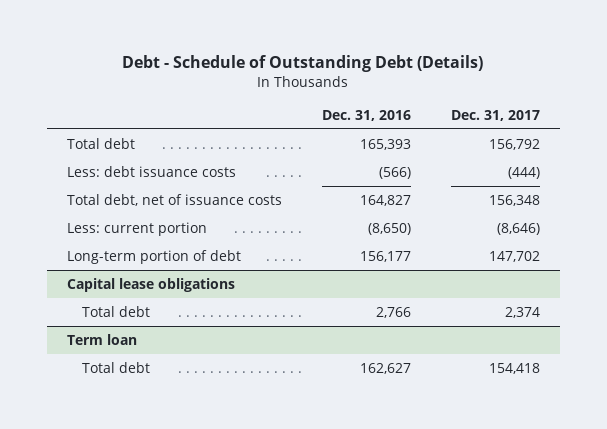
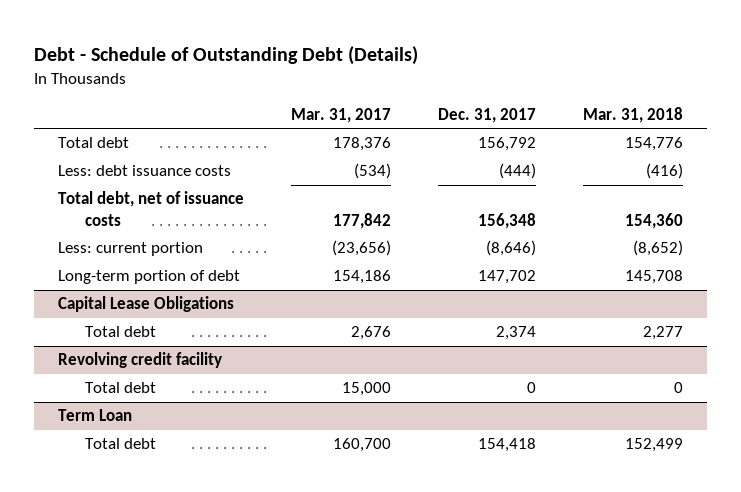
- | Dec. 31, 2016 | Dec. 31, 2017
+ | Mar. 31, 2017 | Dec. 31, 2017 | Mar. 31, 2018
- Capital lease obligations
+ Capital Lease Obligations
- Term loan
+ Revolving credit facility
+ Total debt | 15,000 | 0 | 0
+ Term Loan

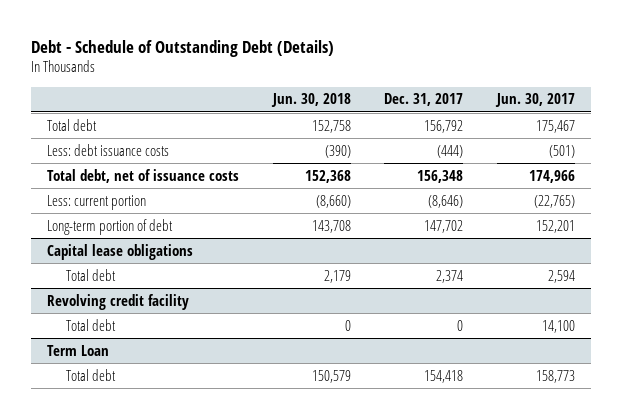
- | Mar. 31, 2017 | Dec. 31, 2017 | Mar. 31, 2018
+ | Jun. 30, 2018 | Dec. 31, 2017 | Jun. 30, 2017
- Capital Lease Obligations
+ Capital lease obligations

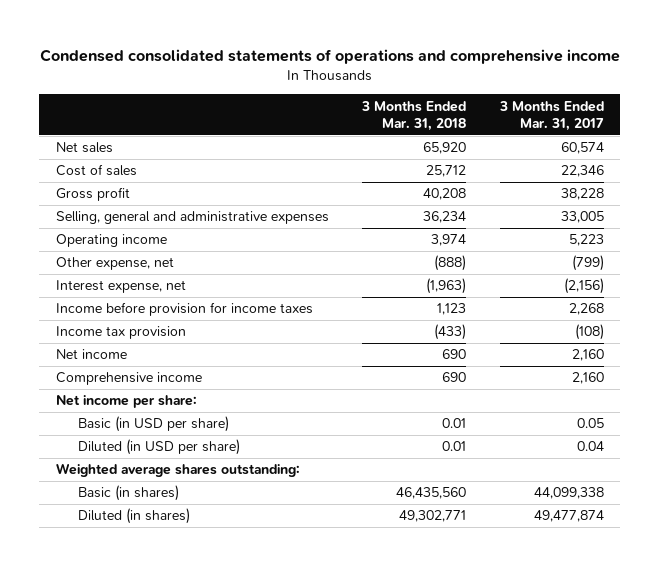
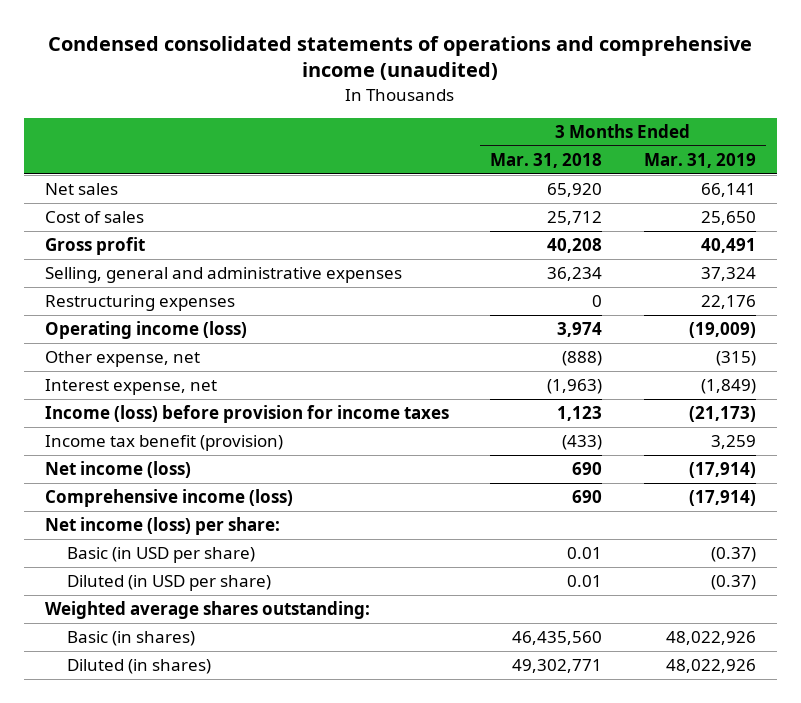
- Condensed consolidated statements of operations and comprehensive income
+ Condensed consolidated statements of operations and comprehensive income (unaudited)
- | 3 Months Ended Mar. 31, 2018 | 3 Months Ended Mar. 31, 2017
+ | 3 Months Ended Mar. 31, 2018 | 3 Months Ended Mar. 31, 2019
- Operating income | 3,974 | 5,223
+ Restructuring expenses | 0 | 22,176
+ Operating income (loss) | 3,974 | (19,009)
- Income before provision for income taxes | 1,123 | 2,268
- Income tax provision | (433) | (108)
- Net income | 690 | 2,160
- Comprehensive income | 690 | 2,160
- Net income per share:
+ Income (loss) before provision for income taxes | 1,123 | (21,173)
+ Income tax benefit (provision) | (433) | 3,259
+ Net income (loss) | 690 | (17,914)
+ Comprehensive income (loss) | 690 | (17,914)
+ Net income (loss) per share:

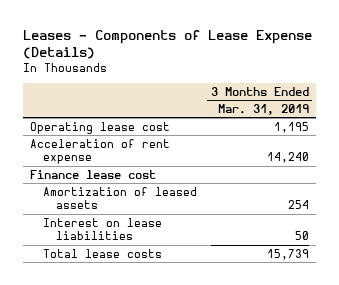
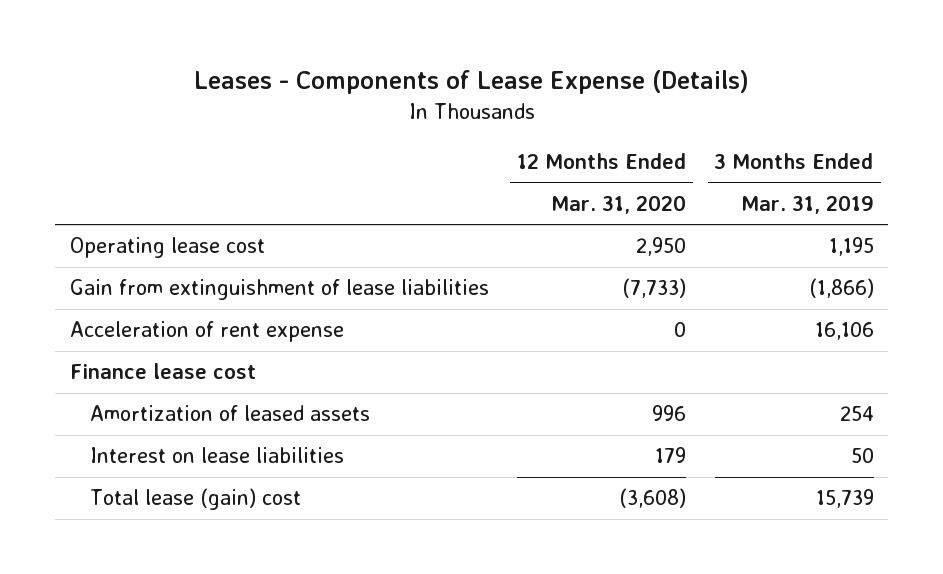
- | 3 Months Ended Mar. 31, 2019
+ | 12 Months Ended Mar. 31, 2020 | 3 Months Ended Mar. 31, 2019
- Acceleration of rent expense | 14,240
+ Gain from extinguishment of lease liabilities | (7,733) | (1,866)
+ Acceleration of rent expense | 0 | 16,106
- Total lease costs | 15,739
+ Total lease (gain) cost | (3,608) | 15,739

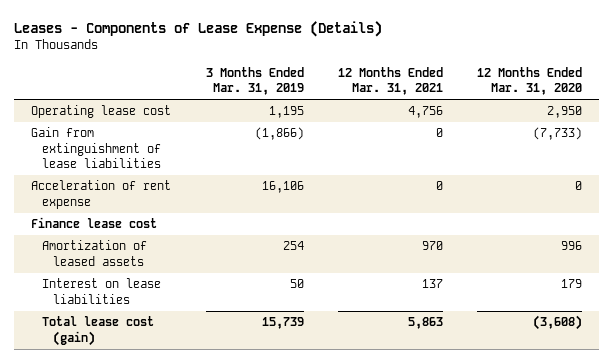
- | 12 Months Ended Mar. 31, 2020 | 3 Months Ended Mar. 31, 2019
+ | 3 Months Ended Mar. 31, 2019 | 12 Months Ended Mar. 31, 2021 | 12 Months Ended Mar. 31, 2020
- Total lease (gain) cost | (3,608) | 15,739
+ Total lease cost (gain) | 15,739 | 5,863 | (3,608)

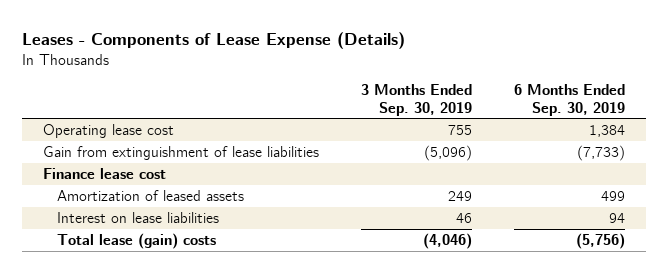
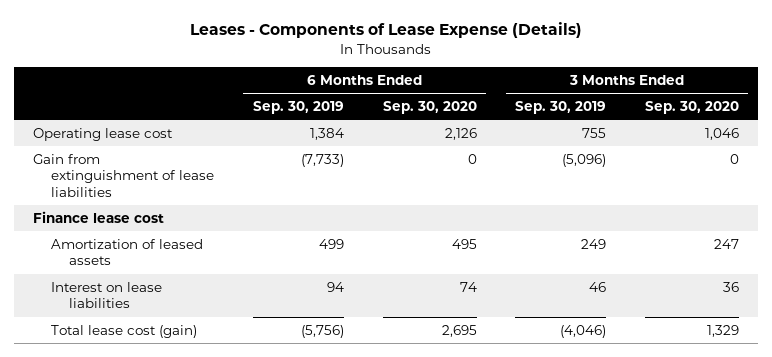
- | 3 Months Ended Sep. 30, 2019 | 6 Months Ended Sep. 30, 2019
+ | 6 Months Ended Sep. 30, 2019 | 6 Months Ended Sep. 30, 2020 | 3 Months Ended Sep. 30, 2019 | 3 Months Ended Sep. 30, 2020
- Total lease (gain) costs | (4,046) | (5,756)
+ Total lease cost (gain) | (5,756) | 2,695 | (4,046) | 1,329

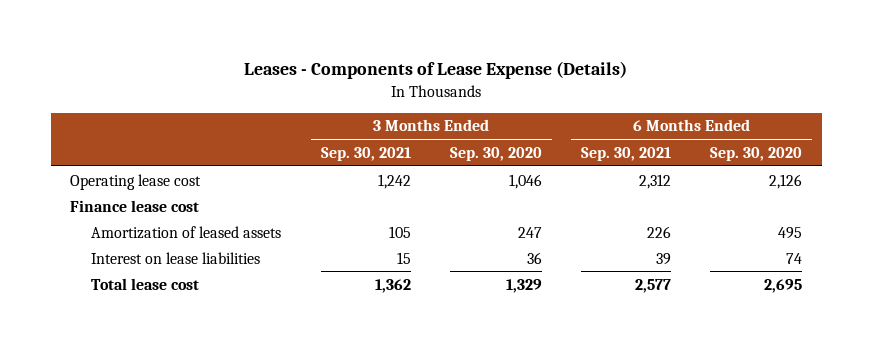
- | 6 Months Ended Sep. 30, 2019 | 6 Months Ended Sep. 30, 2020 | 3 Months Ended Sep. 30, 2019 | 3 Months Ended Sep. 30, 2020
+ | 3 Months Ended Sep. 30, 2021 | 3 Months Ended Sep. 30, 2020 | 6 Months Ended Sep. 30, 2021 | 6 Months Ended Sep. 30, 2020
- Gain from extinguishment of lease liabilities | (7,733) | 0 | (5,096) | 0
- Total lease cost (gain) | (5,756) | 2,695 | (4,046) | 1,329
+ Total lease cost | 1,362 | 1,329 | 2,577 | 2,695

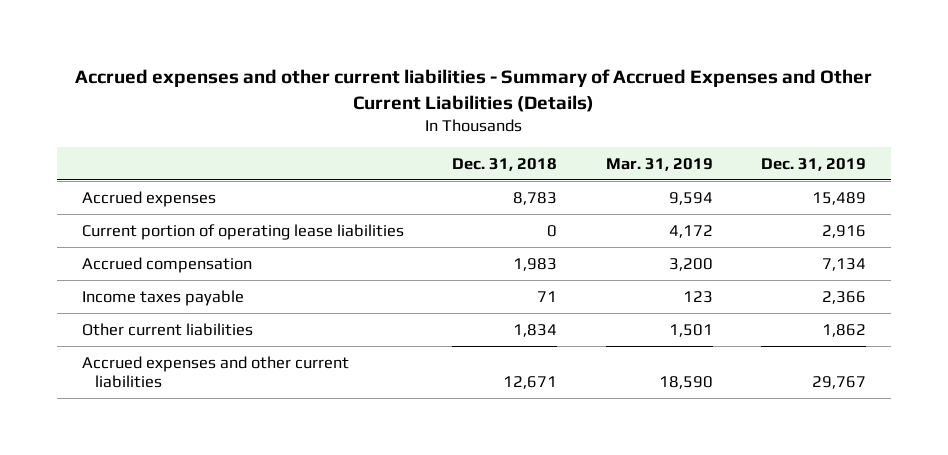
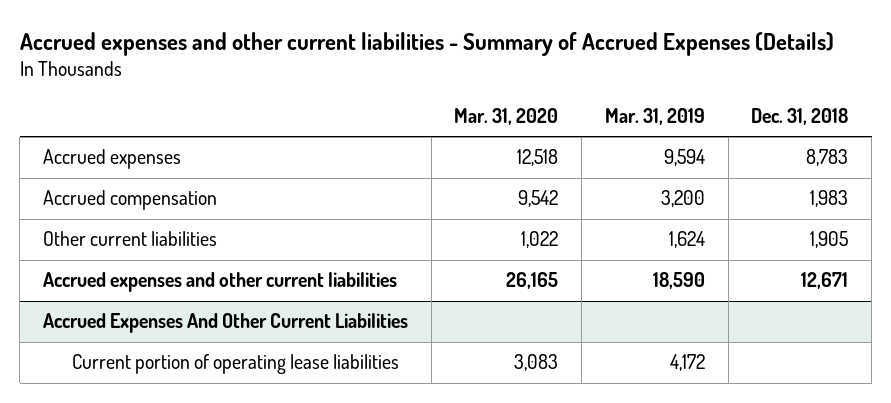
- Accrued expenses and other current liabilities - Summary of Accrued Expenses and Other Current Liabilities (Details)
+ Accrued expenses and other current liabilities - Summary of Accrued Expenses (Details)
- | Dec. 31, 2018 | Mar. 31, 2019 | Dec. 31, 2019
+ | Mar. 31, 2020 | Mar. 31, 2019 | Dec. 31, 2018
- Current portion of operating lease liabilities | 0 | 4,172 | 2,916
- Income taxes payable | 71 | 123 | 2,366
- Other current liabilities | 1,834 | 1,501 | 1,862
+ Other current liabilities | 1,022 | 1,624 | 1,905
+ Accrued Expenses And Other Current Liabilities
+ Current portion of operating lease liabilities | 3,083 | 4,172 |

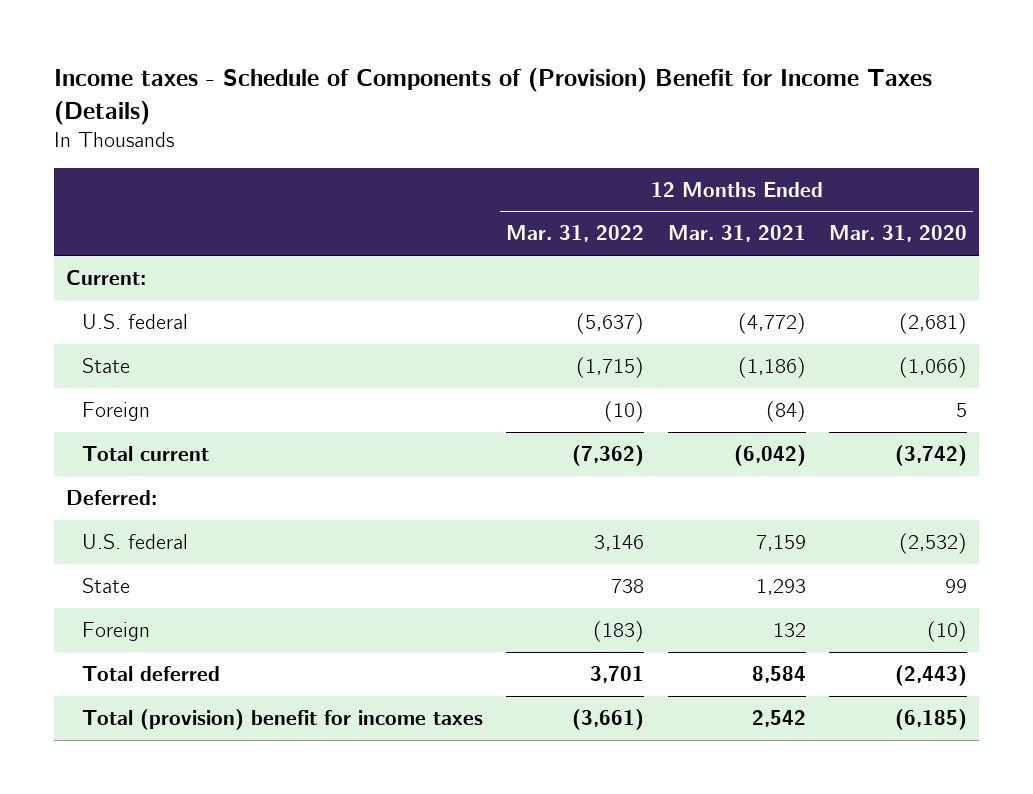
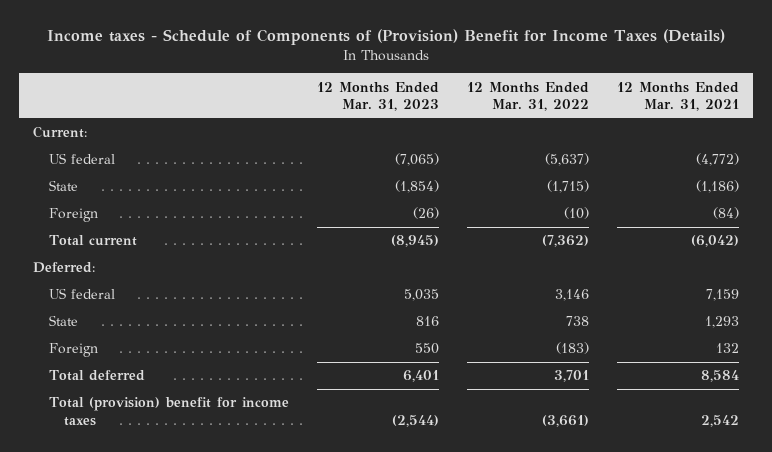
- | 12 Months Ended Mar. 31, 2022 | 12 Months Ended Mar. 31, 2021 | 12 Months Ended Mar. 31, 2020
+ | 12 Months Ended Mar. 31, 2023 | 12 Months Ended Mar. 31, 2022 | 12 Months Ended Mar. 31, 2021
- U.S. federal | (5,637) | (4,772) | (2,681)
+ US federal | (7,065) | (5,637) | (4,772)
- U.S. federal | 3,146 | 7,159 | (2,532)
+ US federal | 5,035 | 3,146 | 7,159

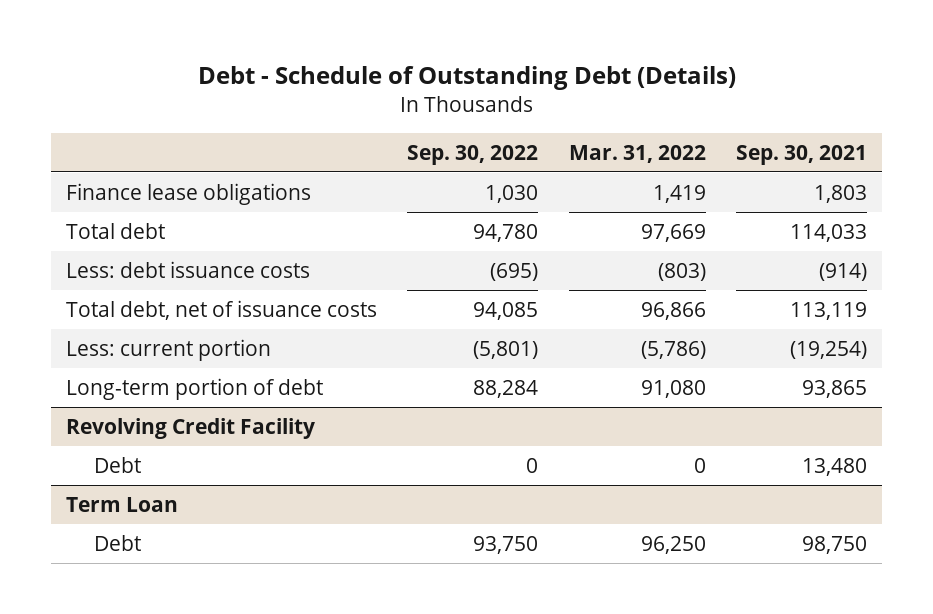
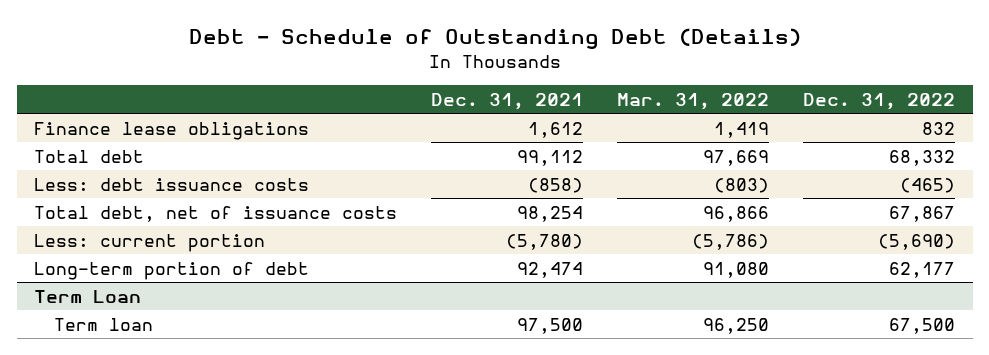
- | Sep. 30, 2022 | Mar. 31, 2022 | Sep. 30, 2021
+ | Dec. 31, 2021 | Mar. 31, 2022 | Dec. 31, 2022
- Revolving Credit Facility
- Debt | 0 | 0 | 13,480
@ Term Loan
- Debt | 93,750 | 96,250 | 98,750
+ Term loan | 97,500 | 96,250 | 67,500

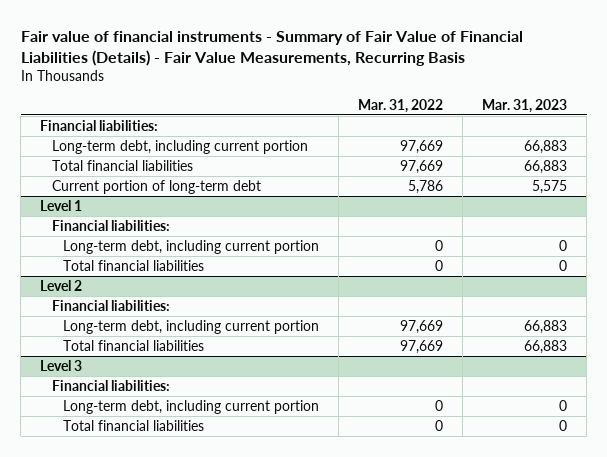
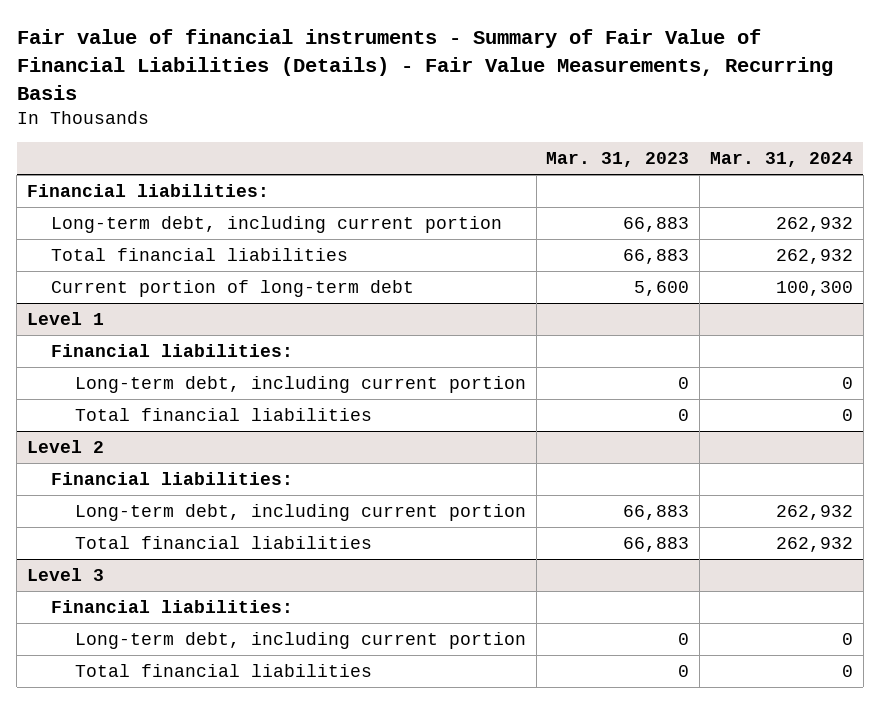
- | Mar. 31, 2022 | Mar. 31, 2023
+ | Mar. 31, 2023 | Mar. 31, 2024
- Current portion of long-term debt | 5,786 | 5,575
+ Current portion of long-term debt | 5,600 | 100,300

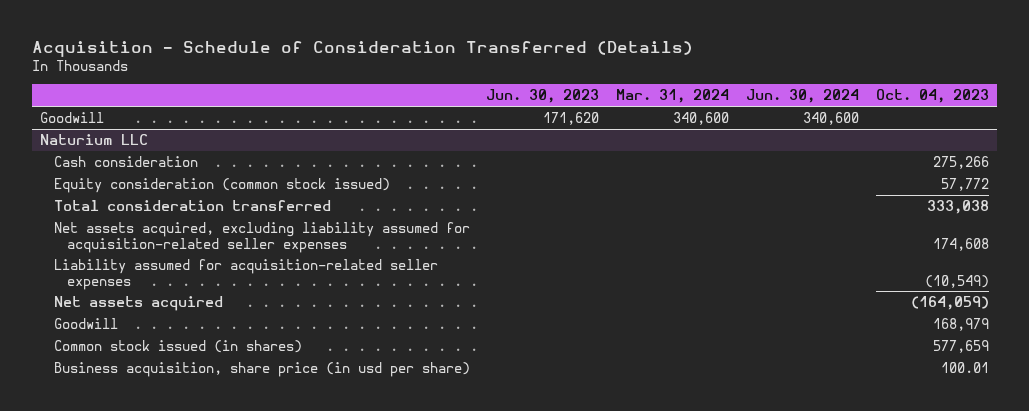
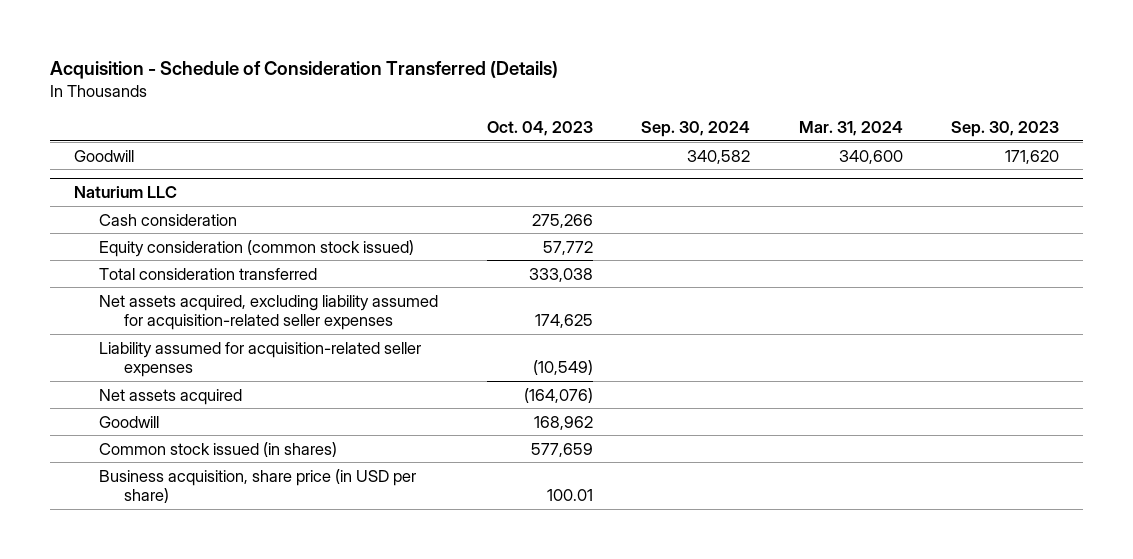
- | Jun. 30, 2023 | Mar. 31, 2024 | Jun. 30, 2024 | Oct. 04, 2023
+ | Oct. 04, 2023 | Sep. 30, 2024 | Mar. 31, 2024 | Sep. 30, 2023
@ Naturium LLC
- Net assets acquired, excluding liability assumed for acquisition-related seller expenses | | | | 174,608
+ Net assets acquired, excluding liability assumed for acquisition-related seller expenses | 174,625 | | |
- Net assets acquired | | | | (164,059)
- Goodwill | | | | 168,979
+ Net assets acquired | (164,076) | | |
+ Goodwill | 168,962 | | |
- Business acquisition, share price (in usd per share) | | | | 100.01
+ Business acquisition, share price (in USD per share) | 100.01 | | |

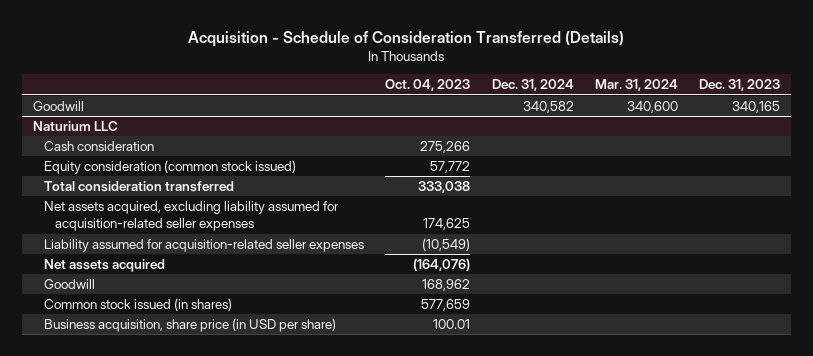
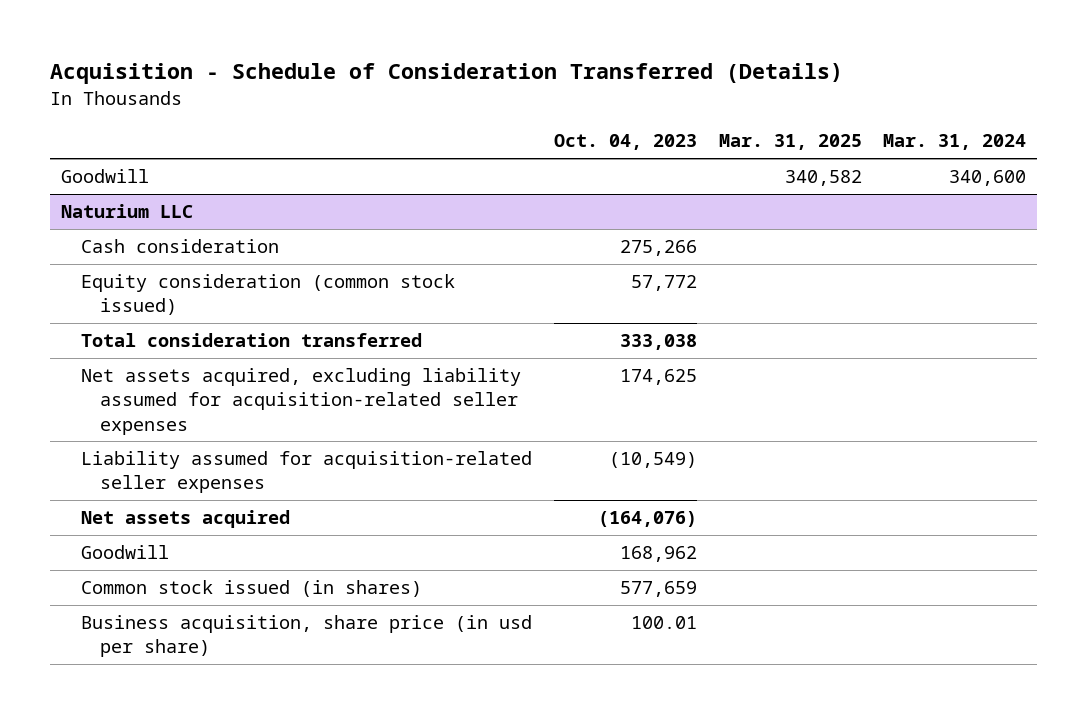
- | Oct. 04, 2023 | Dec. 31, 2024 | Mar. 31, 2024 | Dec. 31, 2023
+ | Oct. 04, 2023 | Mar. 31, 2025 | Mar. 31, 2024
@ Naturium LLC
- Business acquisition, share price (in USD per share) | 100.01 | | |
+ Business acquisition, share price (in usd per share) | 100.01 | |

